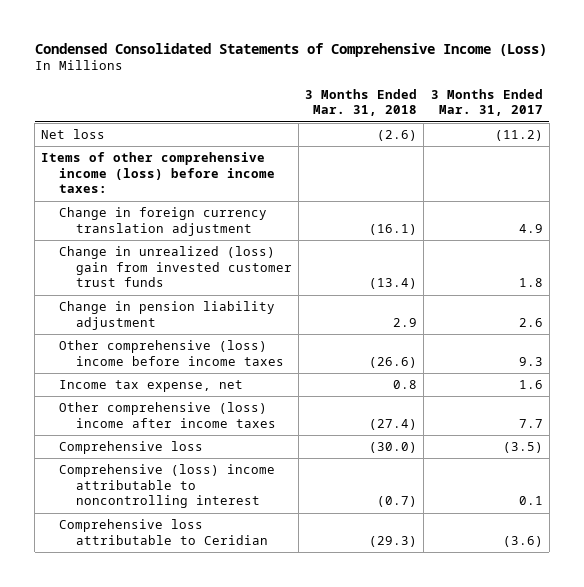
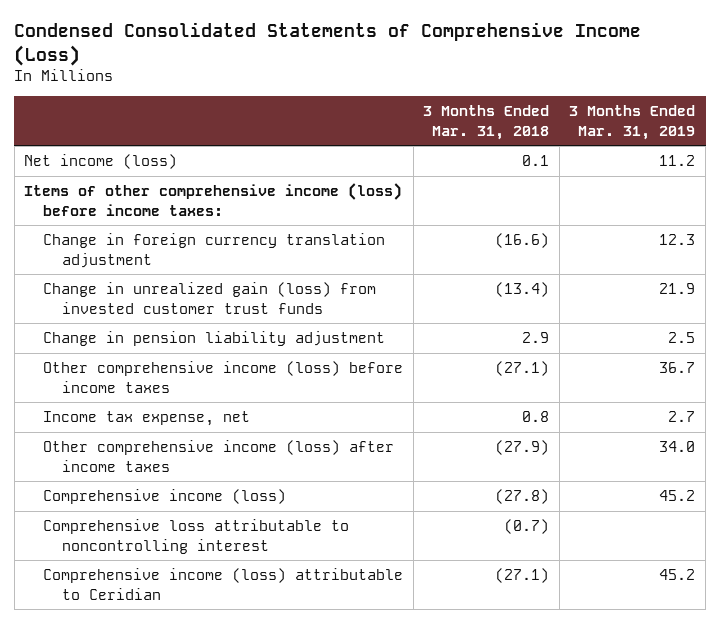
- | 3 Months Ended Mar. 31, 2018 | 3 Months Ended Mar. 31, 2017
+ | 3 Months Ended Mar. 31, 2018 | 3 Months Ended Mar. 31, 2019
- Net loss | (2.6) | (11.2)
+ Net income (loss) | 0.1 | 11.2
- Change in foreign currency translation adjustment | (16.1) | 4.9
- Change in unrealized (loss) gain from invested customer trust funds | (13.4) | 1.8
+ Change in foreign currency translation adjustment | (16.6) | 12.3
+ Change in unrealized gain (loss) from invested customer trust funds | (13.4) | 21.9
- Other comprehensive (loss) income before income taxes | (26.6) | 9.3
+ Other comprehensive income (loss) before income taxes | (27.1) | 36.7
- Other comprehensive (loss) income after income taxes | (27.4) | 7.7
- Comprehensive loss | (30.0) | (3.5)
- Comprehensive (loss) income attributable to noncontrolling interest | (0.7) | 0.1
- Comprehensive loss attributable to Ceridian | (29.3) | (3.6)
+ Other comprehensive income (loss) after income taxes | (27.9) | 34.0
+ Comprehensive income (loss) | (27.8) | 45.2
+ Comprehensive loss attributable to noncontrolling interest | (0.7) |
+ Comprehensive income (loss) attributable to Ceridian | (27.1) | 45.2

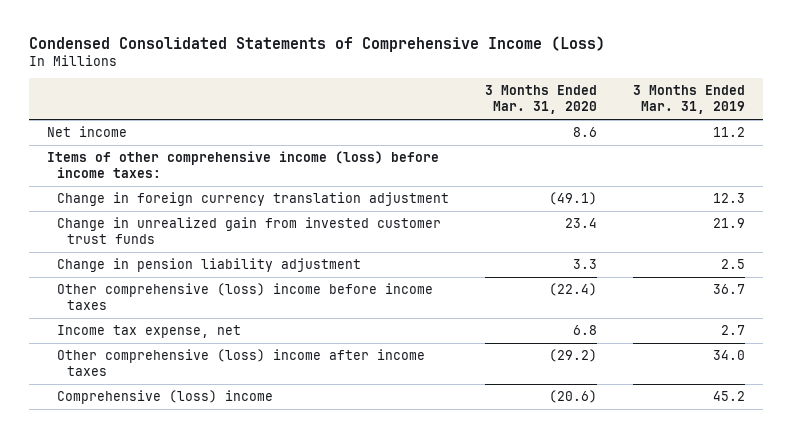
- | 3 Months Ended Mar. 31, 2018 | 3 Months Ended Mar. 31, 2019
+ | 3 Months Ended Mar. 31, 2020 | 3 Months Ended Mar. 31, 2019
- Net income (loss) | 0.1 | 11.2
+ Net income | 8.6 | 11.2
- Change in unrealized gain (loss) from invested customer trust funds | (13.4) | 21.9
+ Change in unrealized gain from invested customer trust funds | 23.4 | 21.9
- Other comprehensive income (loss) before income taxes | (27.1) | 36.7
+ Other comprehensive (loss) income before income taxes | (22.4) | 36.7
- Other comprehensive income (loss) after income taxes | (27.9) | 34.0
- Comprehensive income (loss) | (27.8) | 45.2
- Comprehensive loss attributable to noncontrolling interest | (0.7) |
- Comprehensive income (loss) attributable to Ceridian | (27.1) | 45.2
+ Other comprehensive (loss) income after income taxes | (29.2) | 34.0
+ Comprehensive (loss) income | (20.6) | 45.2

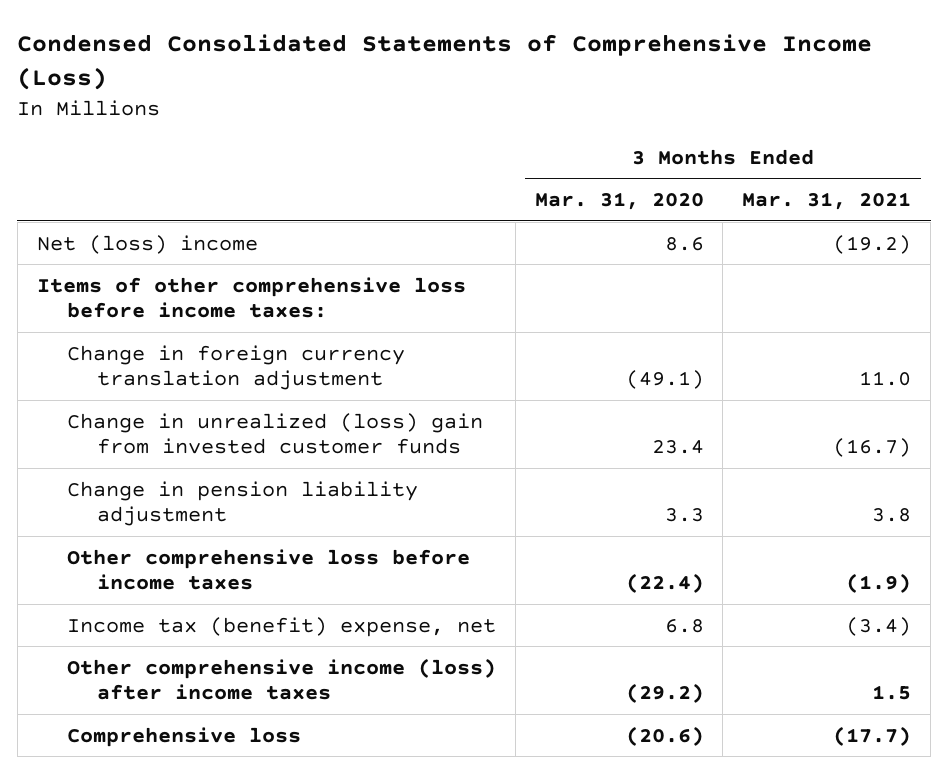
- | 3 Months Ended Mar. 31, 2020 | 3 Months Ended Mar. 31, 2019
+ | 3 Months Ended Mar. 31, 2020 | 3 Months Ended Mar. 31, 2021
- Net income | 8.6 | 11.2
- Items of other comprehensive income (loss) before income taxes:
+ Net (loss) income | 8.6 | (19.2)
+ Items of other comprehensive loss before income taxes:
- Change in unrealized gain from invested customer trust funds | 23.4 | 21.9
+ Change in unrealized (loss) gain from invested customer funds | 23.4 | (16.7)
- Other comprehensive (loss) income before income taxes | (22.4) | 36.7
- Income tax expense, net | 6.8 | 2.7
- Other comprehensive (loss) income after income taxes | (29.2) | 34.0
- Comprehensive (loss) income | (20.6) | 45.2
+ Other comprehensive loss before income taxes | (22.4) | (1.9)
+ Income tax (benefit) expense, net | 6.8 | (3.4)
+ Other comprehensive income (loss) after income taxes | (29.2) | 1.5
+ Comprehensive loss | (20.6) | (17.7)

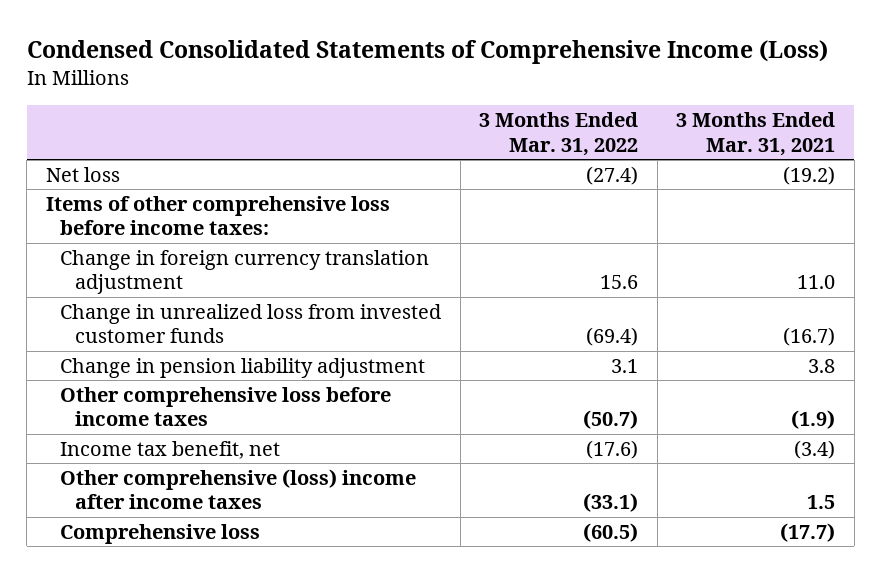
- | 3 Months Ended Mar. 31, 2020 | 3 Months Ended Mar. 31, 2021
+ | 3 Months Ended Mar. 31, 2022 | 3 Months Ended Mar. 31, 2021
- Net (loss) income | 8.6 | (19.2)
+ Net loss | (27.4) | (19.2)
- Change in unrealized (loss) gain from invested customer funds | 23.4 | (16.7)
+ Change in unrealized loss from invested customer funds | (69.4) | (16.7)
- Income tax (benefit) expense, net | 6.8 | (3.4)
- Other comprehensive income (loss) after income taxes | (29.2) | 1.5
+ Income tax benefit, net | (17.6) | (3.4)
+ Other comprehensive (loss) income after income taxes | (33.1) | 1.5

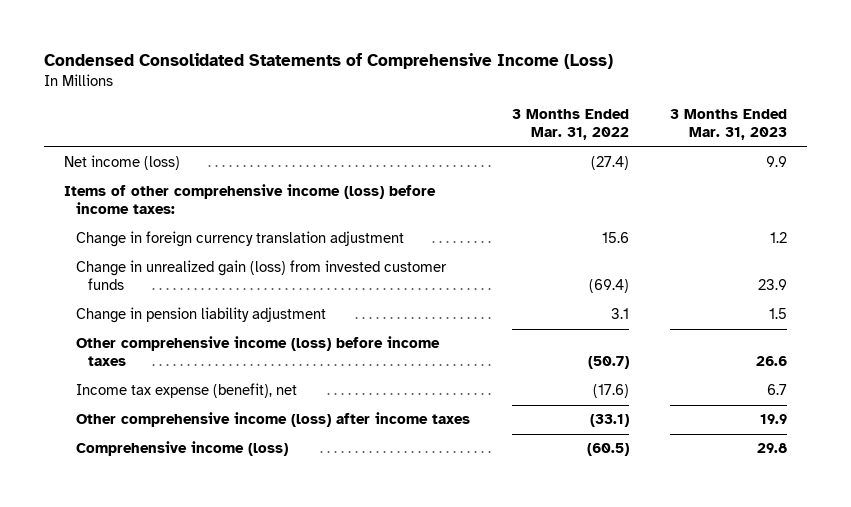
- | 3 Months Ended Mar. 31, 2022 | 3 Months Ended Mar. 31, 2021
+ | 3 Months Ended Mar. 31, 2022 | 3 Months Ended Mar. 31, 2023
- Net loss | (27.4) | (19.2)
- Items of other comprehensive loss before income taxes:
+ Net income (loss) | (27.4) | 9.9
+ Items of other comprehensive income (loss) before income taxes:
- Change in unrealized loss from invested customer funds | (69.4) | (16.7)
+ Change in unrealized gain (loss) from invested customer funds | (69.4) | 23.9
- Other comprehensive loss before income taxes | (50.7) | (1.9)
- Income tax benefit, net | (17.6) | (3.4)
- Other comprehensive (loss) income after income taxes | (33.1) | 1.5
- Comprehensive loss | (60.5) | (17.7)
+ Other comprehensive income (loss) before income taxes | (50.7) | 26.6
+ Income tax expense (benefit), net | (17.6) | 6.7
+ Other comprehensive income (loss) after income taxes | (33.1) | 19.9
+ Comprehensive income (loss) | (60.5) | 29.8

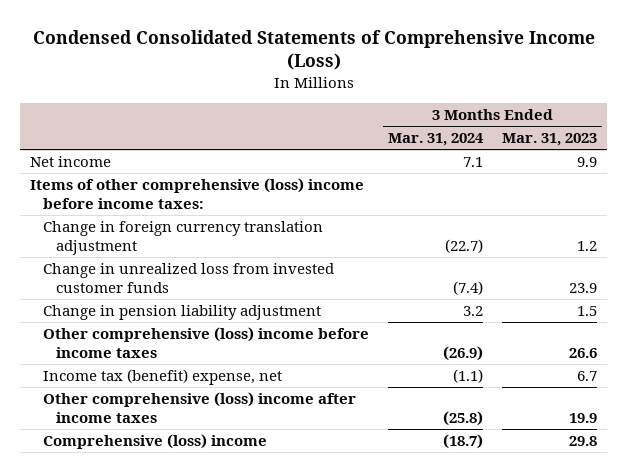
- | 3 Months Ended Mar. 31, 2022 | 3 Months Ended Mar. 31, 2023
+ | 3 Months Ended Mar. 31, 2024 | 3 Months Ended Mar. 31, 2023
- Net income (loss) | (27.4) | 9.9
- Items of other comprehensive income (loss) before income taxes:
+ Net income | 7.1 | 9.9
+ Items of other comprehensive (loss) income before income taxes:
- Change in unrealized gain (loss) from invested customer funds | (69.4) | 23.9
+ Change in unrealized loss from invested customer funds | (7.4) | 23.9
- Other comprehensive income (loss) before income taxes | (50.7) | 26.6
- Income tax expense (benefit), net | (17.6) | 6.7
- Other comprehensive income (loss) after income taxes | (33.1) | 19.9
- Comprehensive income (loss) | (60.5) | 29.8
+ Other comprehensive (loss) income before income taxes | (26.9) | 26.6
+ Income tax (benefit) expense, net | (1.1) | 6.7
+ Other comprehensive (loss) income after income taxes | (25.8) | 19.9
+ Comprehensive (loss) income | (18.7) | 29.8

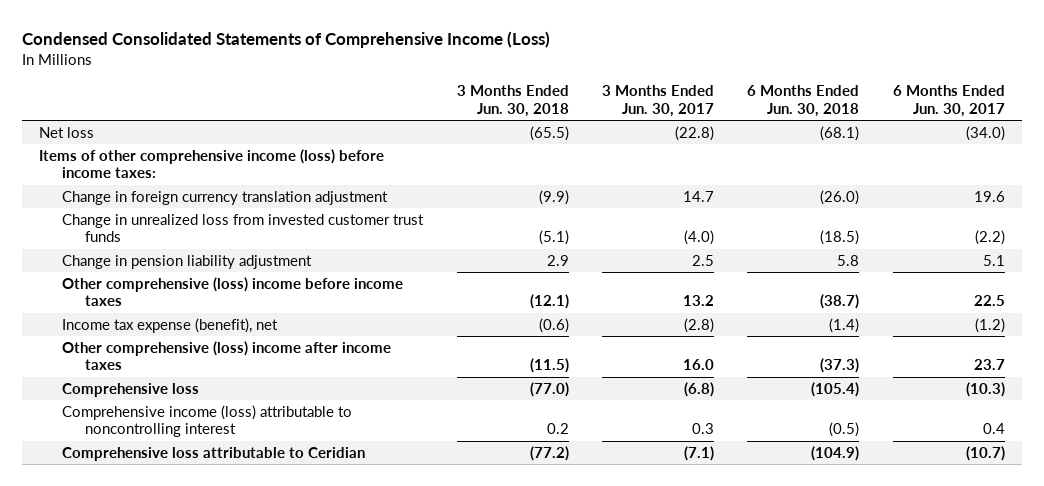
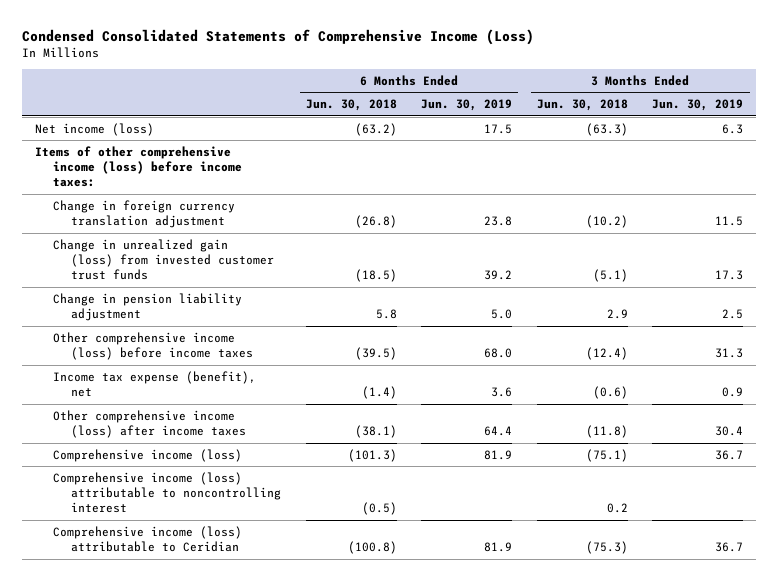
- | 3 Months Ended Jun. 30, 2018 | 3 Months Ended Jun. 30, 2017 | 6 Months Ended Jun. 30, 2018 | 6 Months Ended Jun. 30, 2017
+ | 6 Months Ended Jun. 30, 2018 | 6 Months Ended Jun. 30, 2019 | 3 Months Ended Jun. 30, 2018 | 3 Months Ended Jun. 30, 2019
- Net loss | (65.5) | (22.8) | (68.1) | (34.0)
+ Net income (loss) | (63.2) | 17.5 | (63.3) | 6.3
- Change in foreign currency translation adjustment | (9.9) | 14.7 | (26.0) | 19.6
- Change in unrealized loss from invested customer trust funds | (5.1) | (4.0) | (18.5) | (2.2)
+ Change in foreign currency translation adjustment | (26.8) | 23.8 | (10.2) | 11.5
+ Change in unrealized gain (loss) from invested customer trust funds | (18.5) | 39.2 | (5.1) | 17.3
- Other comprehensive (loss) income before income taxes | (12.1) | 13.2 | (38.7) | 22.5
+ Other comprehensive income (loss) before income taxes | (39.5) | 68.0 | (12.4) | 31.3
- Other comprehensive (loss) income after income taxes | (11.5) | 16.0 | (37.3) | 23.7
- Comprehensive loss | (77.0) | (6.8) | (105.4) | (10.3)
+ Other comprehensive income (loss) after income taxes | (38.1) | 64.4 | (11.8) | 30.4
+ Comprehensive income (loss) | (101.3) | 81.9 | (75.1) | 36.7
- Comprehensive loss attributable to Ceridian | (77.2) | (7.1) | (104.9) | (10.7)
+ Comprehensive income (loss) attributable to Ceridian | (100.8) | 81.9 | (75.3) | 36.7

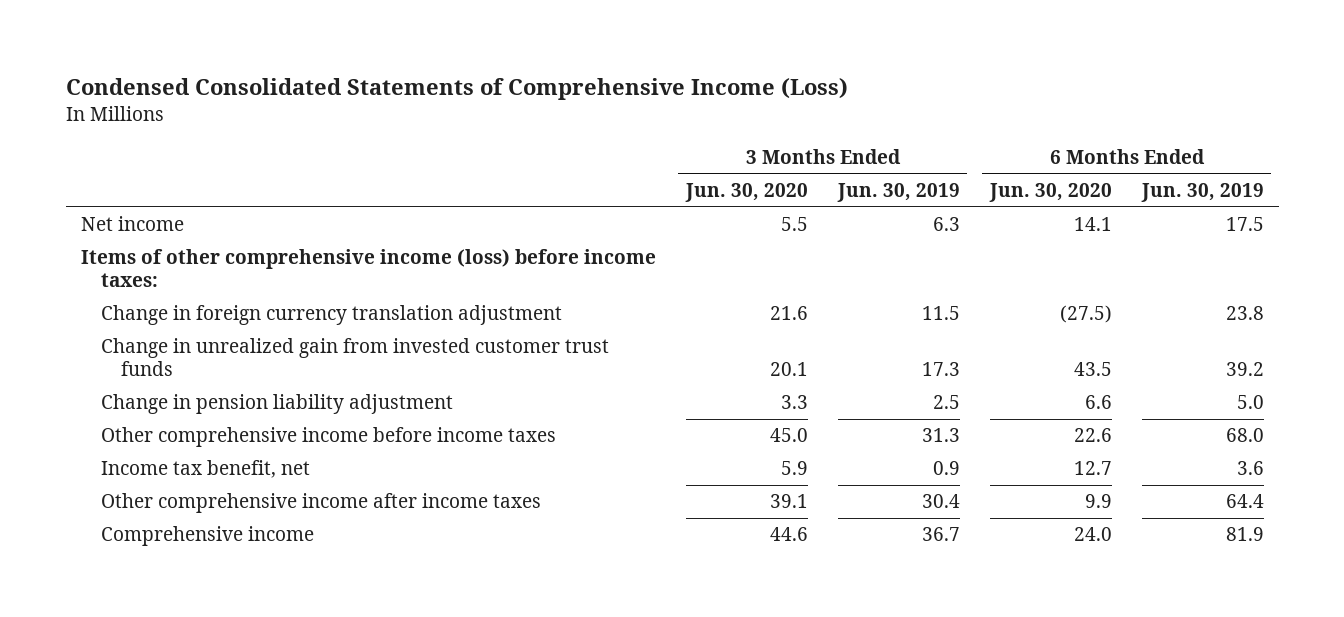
- | 6 Months Ended Jun. 30, 2018 | 6 Months Ended Jun. 30, 2019 | 3 Months Ended Jun. 30, 2018 | 3 Months Ended Jun. 30, 2019
+ | 3 Months Ended Jun. 30, 2020 | 3 Months Ended Jun. 30, 2019 | 6 Months Ended Jun. 30, 2020 | 6 Months Ended Jun. 30, 2019
- Net income (loss) | (63.2) | 17.5 | (63.3) | 6.3
+ Net income | 5.5 | 6.3 | 14.1 | 17.5
- Change in unrealized gain (loss) from invested customer trust funds | (18.5) | 39.2 | (5.1) | 17.3
+ Change in unrealized gain from invested customer trust funds | 20.1 | 17.3 | 43.5 | 39.2
- Other comprehensive income (loss) before income taxes | (39.5) | 68.0 | (12.4) | 31.3
- Income tax expense (benefit), net | (1.4) | 3.6 | (0.6) | 0.9
- Other comprehensive income (loss) after income taxes | (38.1) | 64.4 | (11.8) | 30.4
- Comprehensive income (loss) | (101.3) | 81.9 | (75.1) | 36.7
- Comprehensive income (loss) attributable to noncontrolling interest | (0.5) | | 0.2 |
- Comprehensive income (loss) attributable to Ceridian | (100.8) | 81.9 | (75.3) | 36.7
+ Other comprehensive income before income taxes | 45.0 | 31.3 | 22.6 | 68.0
+ Income tax benefit, net | 5.9 | 0.9 | 12.7 | 3.6
+ Other comprehensive income after income taxes | 39.1 | 30.4 | 9.9 | 64.4
+ Comprehensive income | 44.6 | 36.7 | 24.0 | 81.9

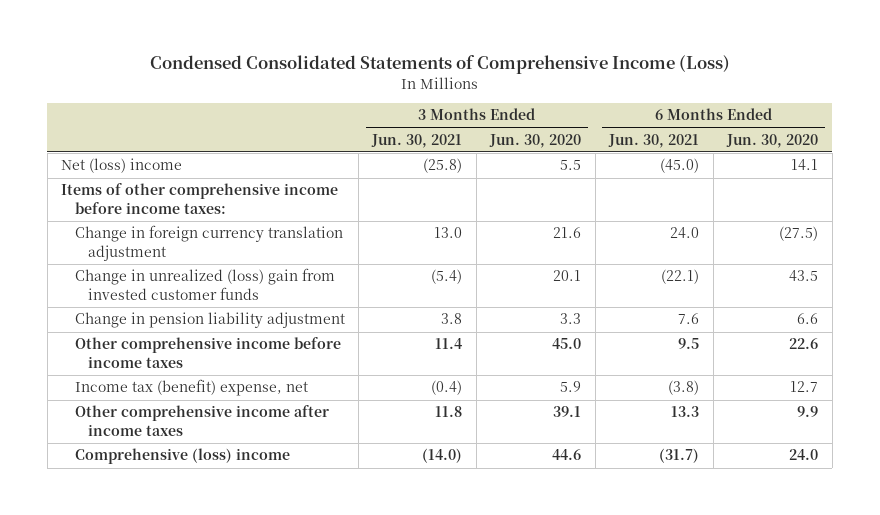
- | 3 Months Ended Jun. 30, 2020 | 3 Months Ended Jun. 30, 2019 | 6 Months Ended Jun. 30, 2020 | 6 Months Ended Jun. 30, 2019
+ | 3 Months Ended Jun. 30, 2021 | 3 Months Ended Jun. 30, 2020 | 6 Months Ended Jun. 30, 2021 | 6 Months Ended Jun. 30, 2020
- Net income | 5.5 | 6.3 | 14.1 | 17.5
- Items of other comprehensive income (loss) before income taxes:
+ Net (loss) income | (25.8) | 5.5 | (45.0) | 14.1
+ Items of other comprehensive income before income taxes:
- Change in unrealized gain from invested customer trust funds | 20.1 | 17.3 | 43.5 | 39.2
+ Change in unrealized (loss) gain from invested customer funds | (5.4) | 20.1 | (22.1) | 43.5
- Income tax benefit, net | 5.9 | 0.9 | 12.7 | 3.6
+ Income tax (benefit) expense, net | (0.4) | 5.9 | (3.8) | 12.7
- Comprehensive income | 44.6 | 36.7 | 24.0 | 81.9
+ Comprehensive (loss) income | (14.0) | 44.6 | (31.7) | 24.0

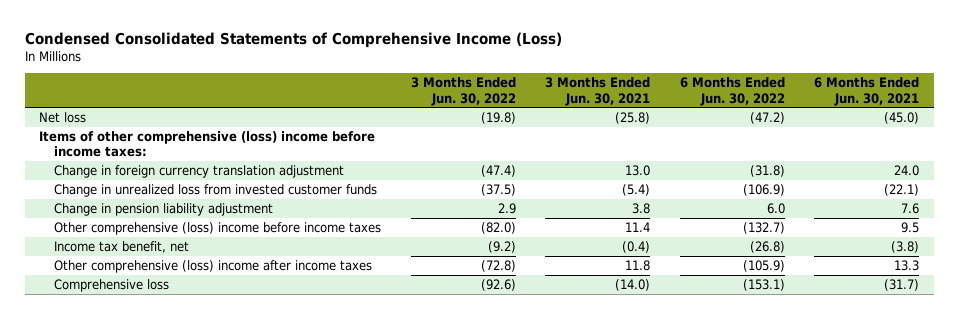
- | 3 Months Ended Jun. 30, 2021 | 3 Months Ended Jun. 30, 2020 | 6 Months Ended Jun. 30, 2021 | 6 Months Ended Jun. 30, 2020
+ | 3 Months Ended Jun. 30, 2022 | 3 Months Ended Jun. 30, 2021 | 6 Months Ended Jun. 30, 2022 | 6 Months Ended Jun. 30, 2021
- Net (loss) income | (25.8) | 5.5 | (45.0) | 14.1
- Items of other comprehensive income before income taxes:
+ Net loss | (19.8) | (25.8) | (47.2) | (45.0)
+ Items of other comprehensive (loss) income before income taxes:
- Change in unrealized (loss) gain from invested customer funds | (5.4) | 20.1 | (22.1) | 43.5
+ Change in unrealized loss from invested customer funds | (37.5) | (5.4) | (106.9) | (22.1)
- Other comprehensive income before income taxes | 11.4 | 45.0 | 9.5 | 22.6
- Income tax (benefit) expense, net | (0.4) | 5.9 | (3.8) | 12.7
- Other comprehensive income after income taxes | 11.8 | 39.1 | 13.3 | 9.9
- Comprehensive (loss) income | (14.0) | 44.6 | (31.7) | 24.0
+ Other comprehensive (loss) income before income taxes | (82.0) | 11.4 | (132.7) | 9.5
+ Income tax benefit, net | (9.2) | (0.4) | (26.8) | (3.8)
+ Other comprehensive (loss) income after income taxes | (72.8) | 11.8 | (105.9) | 13.3
+ Comprehensive loss | (92.6) | (14.0) | (153.1) | (31.7)

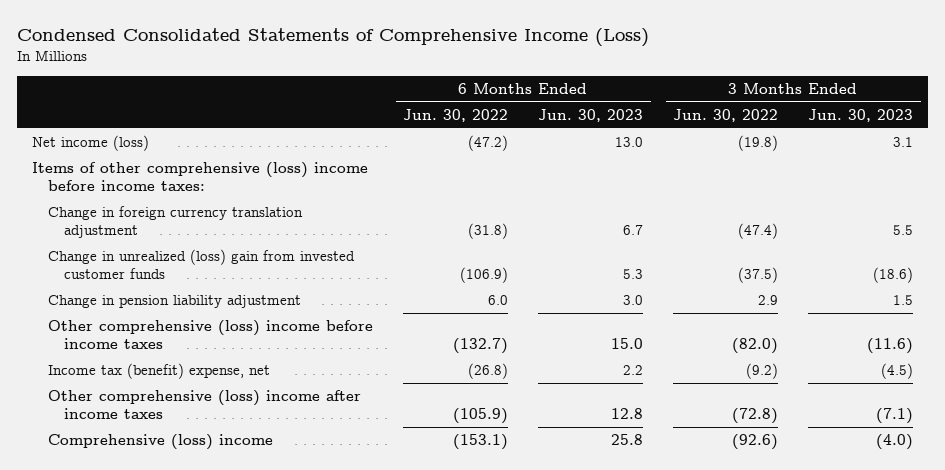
- | 3 Months Ended Jun. 30, 2022 | 3 Months Ended Jun. 30, 2021 | 6 Months Ended Jun. 30, 2022 | 6 Months Ended Jun. 30, 2021
+ | 6 Months Ended Jun. 30, 2022 | 6 Months Ended Jun. 30, 2023 | 3 Months Ended Jun. 30, 2022 | 3 Months Ended Jun. 30, 2023
- Net loss | (19.8) | (25.8) | (47.2) | (45.0)
+ Net income (loss) | (47.2) | 13.0 | (19.8) | 3.1
- Change in unrealized loss from invested customer funds | (37.5) | (5.4) | (106.9) | (22.1)
+ Change in unrealized (loss) gain from invested customer funds | (106.9) | 5.3 | (37.5) | (18.6)
- Income tax benefit, net | (9.2) | (0.4) | (26.8) | (3.8)
+ Income tax (benefit) expense, net | (26.8) | 2.2 | (9.2) | (4.5)
- Comprehensive loss | (92.6) | (14.0) | (153.1) | (31.7)
+ Comprehensive (loss) income | (153.1) | 25.8 | (92.6) | (4.0)

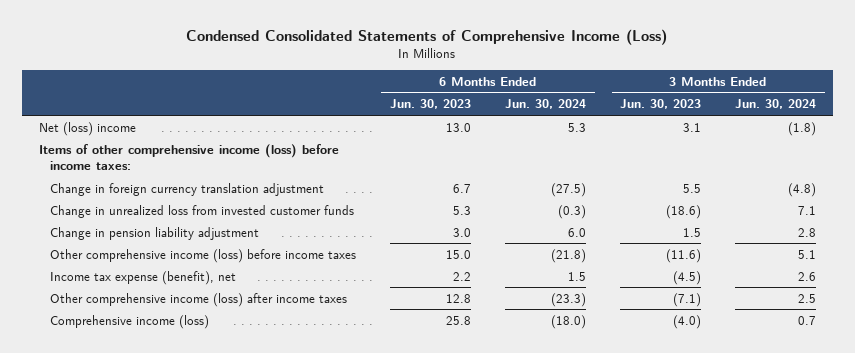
- | 6 Months Ended Jun. 30, 2022 | 6 Months Ended Jun. 30, 2023 | 3 Months Ended Jun. 30, 2022 | 3 Months Ended Jun. 30, 2023
+ | 6 Months Ended Jun. 30, 2023 | 6 Months Ended Jun. 30, 2024 | 3 Months Ended Jun. 30, 2023 | 3 Months Ended Jun. 30, 2024
- Net income (loss) | (47.2) | 13.0 | (19.8) | 3.1
- Items of other comprehensive (loss) income before income taxes:
+ Net (loss) income | 13.0 | 5.3 | 3.1 | (1.8)
+ Items of other comprehensive income (loss) before income taxes:
- Change in unrealized (loss) gain from invested customer funds | (106.9) | 5.3 | (37.5) | (18.6)
+ Change in unrealized loss from invested customer funds | 5.3 | (0.3) | (18.6) | 7.1
- Other comprehensive (loss) income before income taxes | (132.7) | 15.0 | (82.0) | (11.6)
- Income tax (benefit) expense, net | (26.8) | 2.2 | (9.2) | (4.5)
- Other comprehensive (loss) income after income taxes | (105.9) | 12.8 | (72.8) | (7.1)
- Comprehensive (loss) income | (153.1) | 25.8 | (92.6) | (4.0)
+ Other comprehensive income (loss) before income taxes | 15.0 | (21.8) | (11.6) | 5.1
+ Income tax expense (benefit), net | 2.2 | 1.5 | (4.5) | 2.6
+ Other comprehensive income (loss) after income taxes | 12.8 | (23.3) | (7.1) | 2.5
+ Comprehensive income (loss) | 25.8 | (18.0) | (4.0) | 0.7

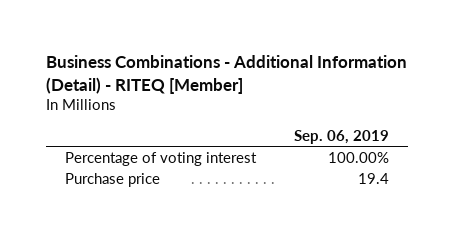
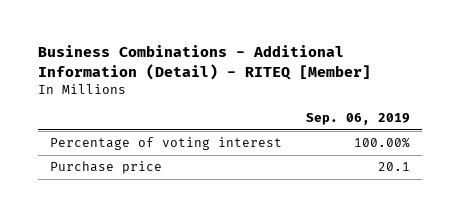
- Purchase price | 19.4
+ Purchase price | 20.1

